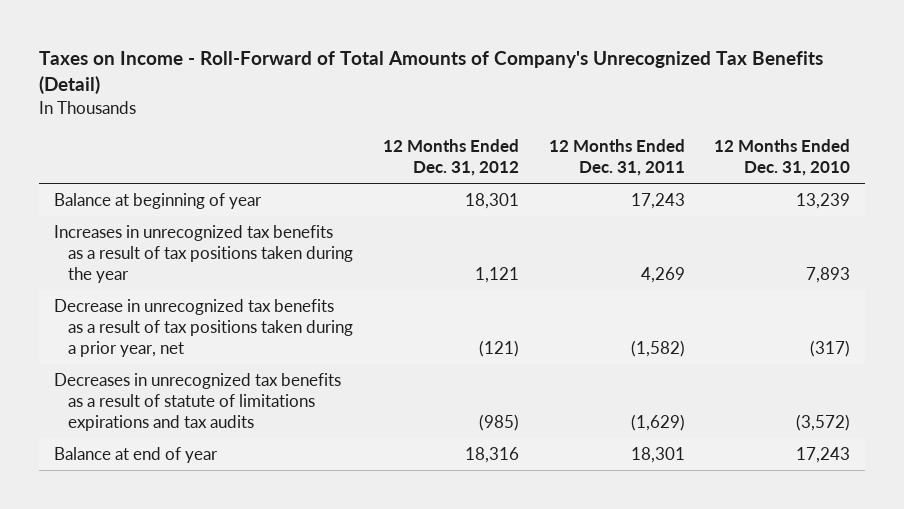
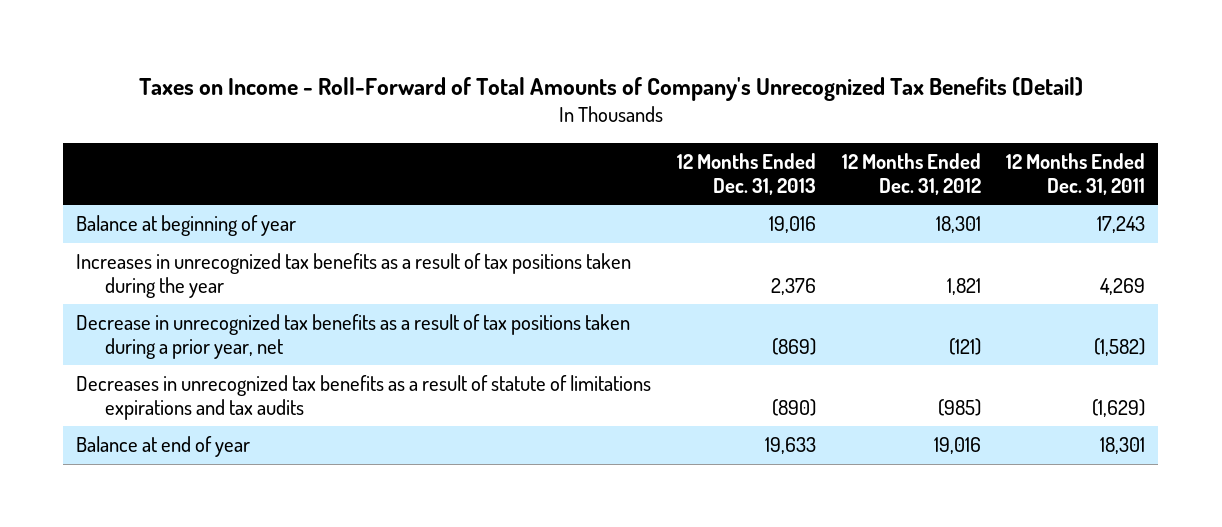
- | 12 Months Ended Dec. 31, 2012 | 12 Months Ended Dec. 31, 2011 | 12 Months Ended Dec. 31, 2010
+ | 12 Months Ended Dec. 31, 2013 | 12 Months Ended Dec. 31, 2012 | 12 Months Ended Dec. 31, 2011
- Increases in unrecognized tax benefits as a result of tax positions taken during the year | 1,121 | 4,269 | 7,893
+ Increases in unrecognized tax benefits as a result of tax positions taken during the year | 2,376 | 1,821 | 4,269
- Balance at end of year | 18,316 | 18,301 | 17,243
+ Balance at end of year | 19,633 | 19,016 | 18,301

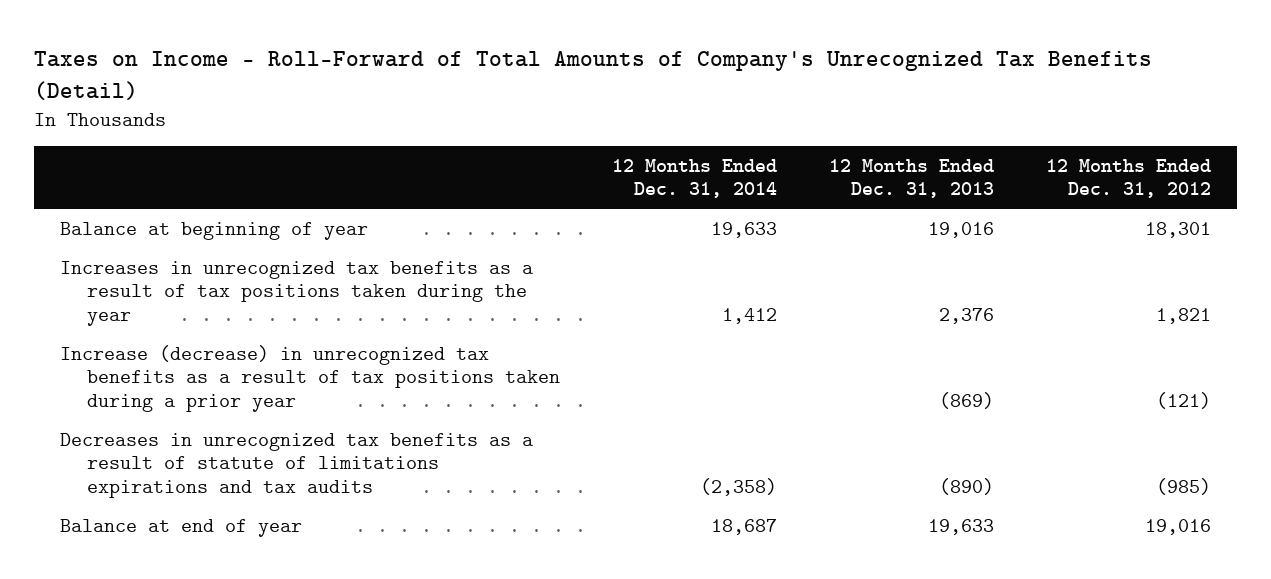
- | 12 Months Ended Dec. 31, 2013 | 12 Months Ended Dec. 31, 2012 | 12 Months Ended Dec. 31, 2011
+ | 12 Months Ended Dec. 31, 2014 | 12 Months Ended Dec. 31, 2013 | 12 Months Ended Dec. 31, 2012
- Decrease in unrecognized tax benefits as a result of tax positions taken during a prior year, net | (869) | (121) | (1,582)
+ Increase (decrease) in unrecognized tax benefits as a result of tax positions taken during a prior year | | (869) | (121)

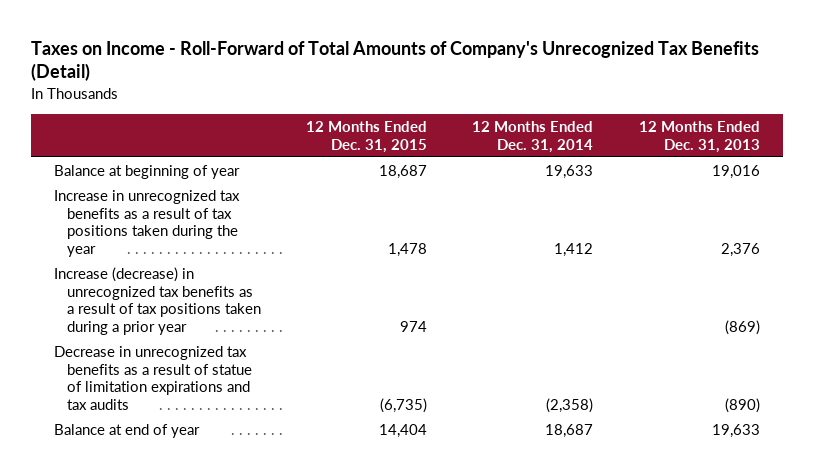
- | 12 Months Ended Dec. 31, 2014 | 12 Months Ended Dec. 31, 2013 | 12 Months Ended Dec. 31, 2012
+ | 12 Months Ended Dec. 31, 2015 | 12 Months Ended Dec. 31, 2014 | 12 Months Ended Dec. 31, 2013
- Increases in unrecognized tax benefits as a result of tax positions taken during the year | 1,412 | 2,376 | 1,821
+ Increase in unrecognized tax benefits as a result of tax positions taken during the year | 1,478 | 1,412 | 2,376
- Decreases in unrecognized tax benefits as a result of statute of limitations expirations and tax audits | (2,358) | (890) | (985)
+ Decrease in unrecognized tax benefits as a result of statue of limitation expirations and tax audits | (6,735) | (2,358) | (890)

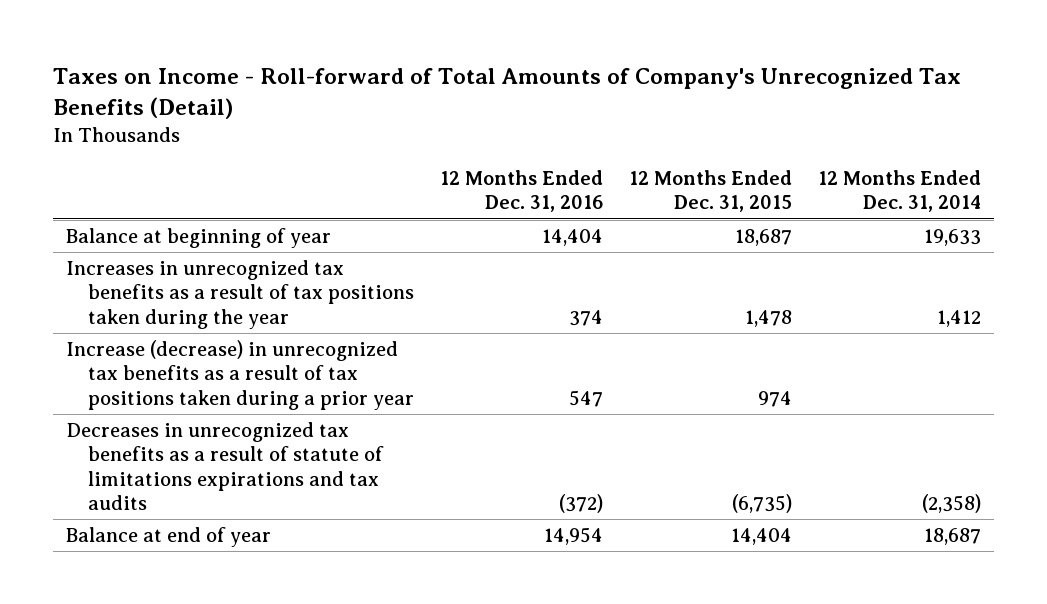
- Taxes on Income - Roll-Forward of Total Amounts of Company's Unrecognized Tax Benefits (Detail)
+ Taxes on Income - Roll-forward of Total Amounts of Company's Unrecognized Tax Benefits (Detail)
- | 12 Months Ended Dec. 31, 2015 | 12 Months Ended Dec. 31, 2014 | 12 Months Ended Dec. 31, 2013
+ | 12 Months Ended Dec. 31, 2016 | 12 Months Ended Dec. 31, 2015 | 12 Months Ended Dec. 31, 2014
- Increase in unrecognized tax benefits as a result of tax positions taken during the year | 1,478 | 1,412 | 2,376
+ Increases in unrecognized tax benefits as a result of tax positions taken during the year | 374 | 1,478 | 1,412
- Decrease in unrecognized tax benefits as a result of statue of limitation expirations and tax audits | (6,735) | (2,358) | (890)
+ Decreases in unrecognized tax benefits as a result of statute of limitations expirations and tax audits | (372) | (6,735) | (2,358)

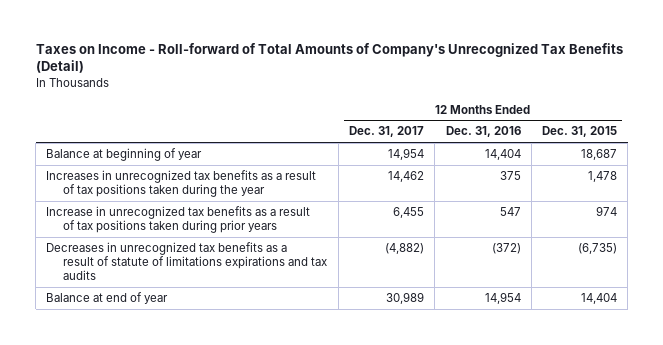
- | 12 Months Ended Dec. 31, 2016 | 12 Months Ended Dec. 31, 2015 | 12 Months Ended Dec. 31, 2014
+ | 12 Months Ended Dec. 31, 2017 | 12 Months Ended Dec. 31, 2016 | 12 Months Ended Dec. 31, 2015
- Increases in unrecognized tax benefits as a result of tax positions taken during the year | 374 | 1,478 | 1,412
- Increase (decrease) in unrecognized tax benefits as a result of tax positions taken during a prior year | 547 | 974 |
+ Increases in unrecognized tax benefits as a result of tax positions taken during the year | 14,462 | 375 | 1,478
+ Increase in unrecognized tax benefits as a result of tax positions taken during prior years | 6,455 | 547 | 974

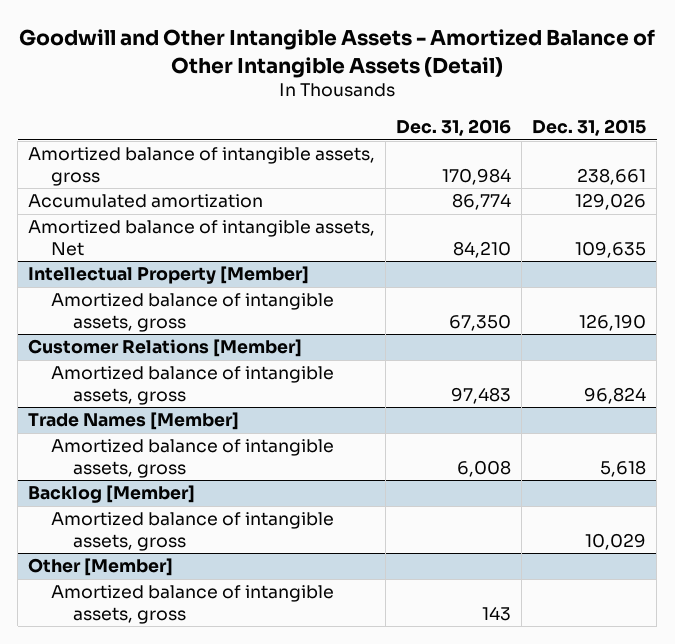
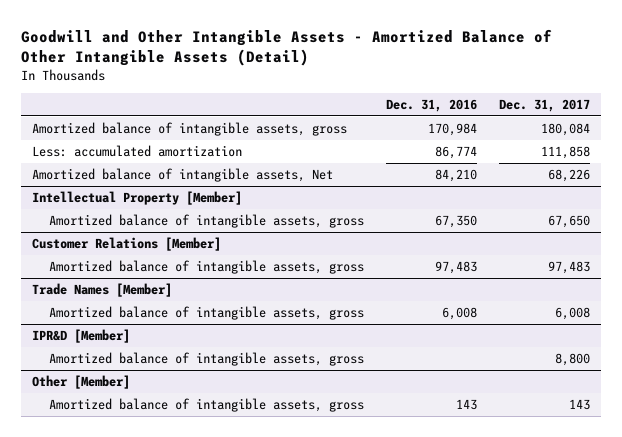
- | Dec. 31, 2016 | Dec. 31, 2015
+ | Dec. 31, 2016 | Dec. 31, 2017
- Accumulated amortization | 86,774 | 129,026
+ Less: accumulated amortization | 86,774 | 111,858
- Backlog [Member]
+ IPR&D [Member]

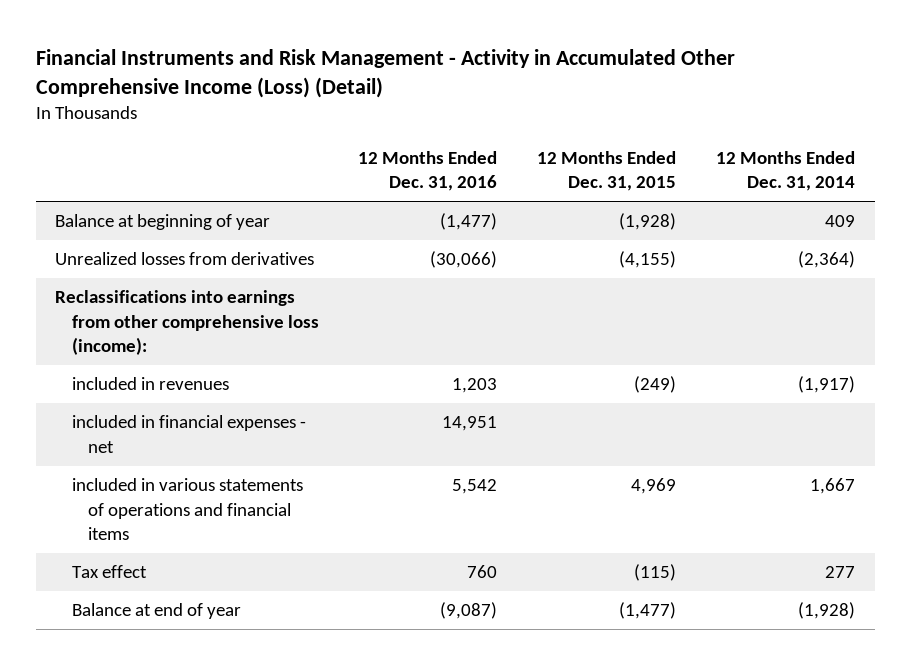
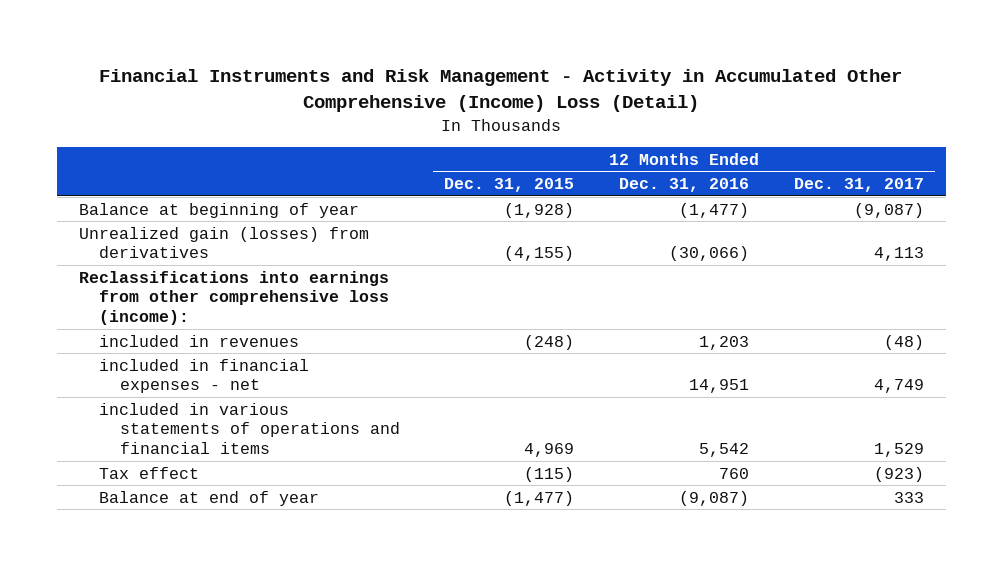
- Financial Instruments and Risk Management - Activity in Accumulated Other Comprehensive Income (Loss) (Detail)
+ Financial Instruments and Risk Management - Activity in Accumulated Other Comprehensive (Income) Loss (Detail)
- | 12 Months Ended Dec. 31, 2016 | 12 Months Ended Dec. 31, 2015 | 12 Months Ended Dec. 31, 2014
+ | 12 Months Ended Dec. 31, 2015 | 12 Months Ended Dec. 31, 2016 | 12 Months Ended Dec. 31, 2017
- Unrealized losses from derivatives | (30,066) | (4,155) | (2,364)
+ Unrealized gain (losses) from derivatives | (4,155) | (30,066) | 4,113
- included in revenues | 1,203 | (249) | (1,917)
+ included in revenues | (248) | 1,203 | (48)

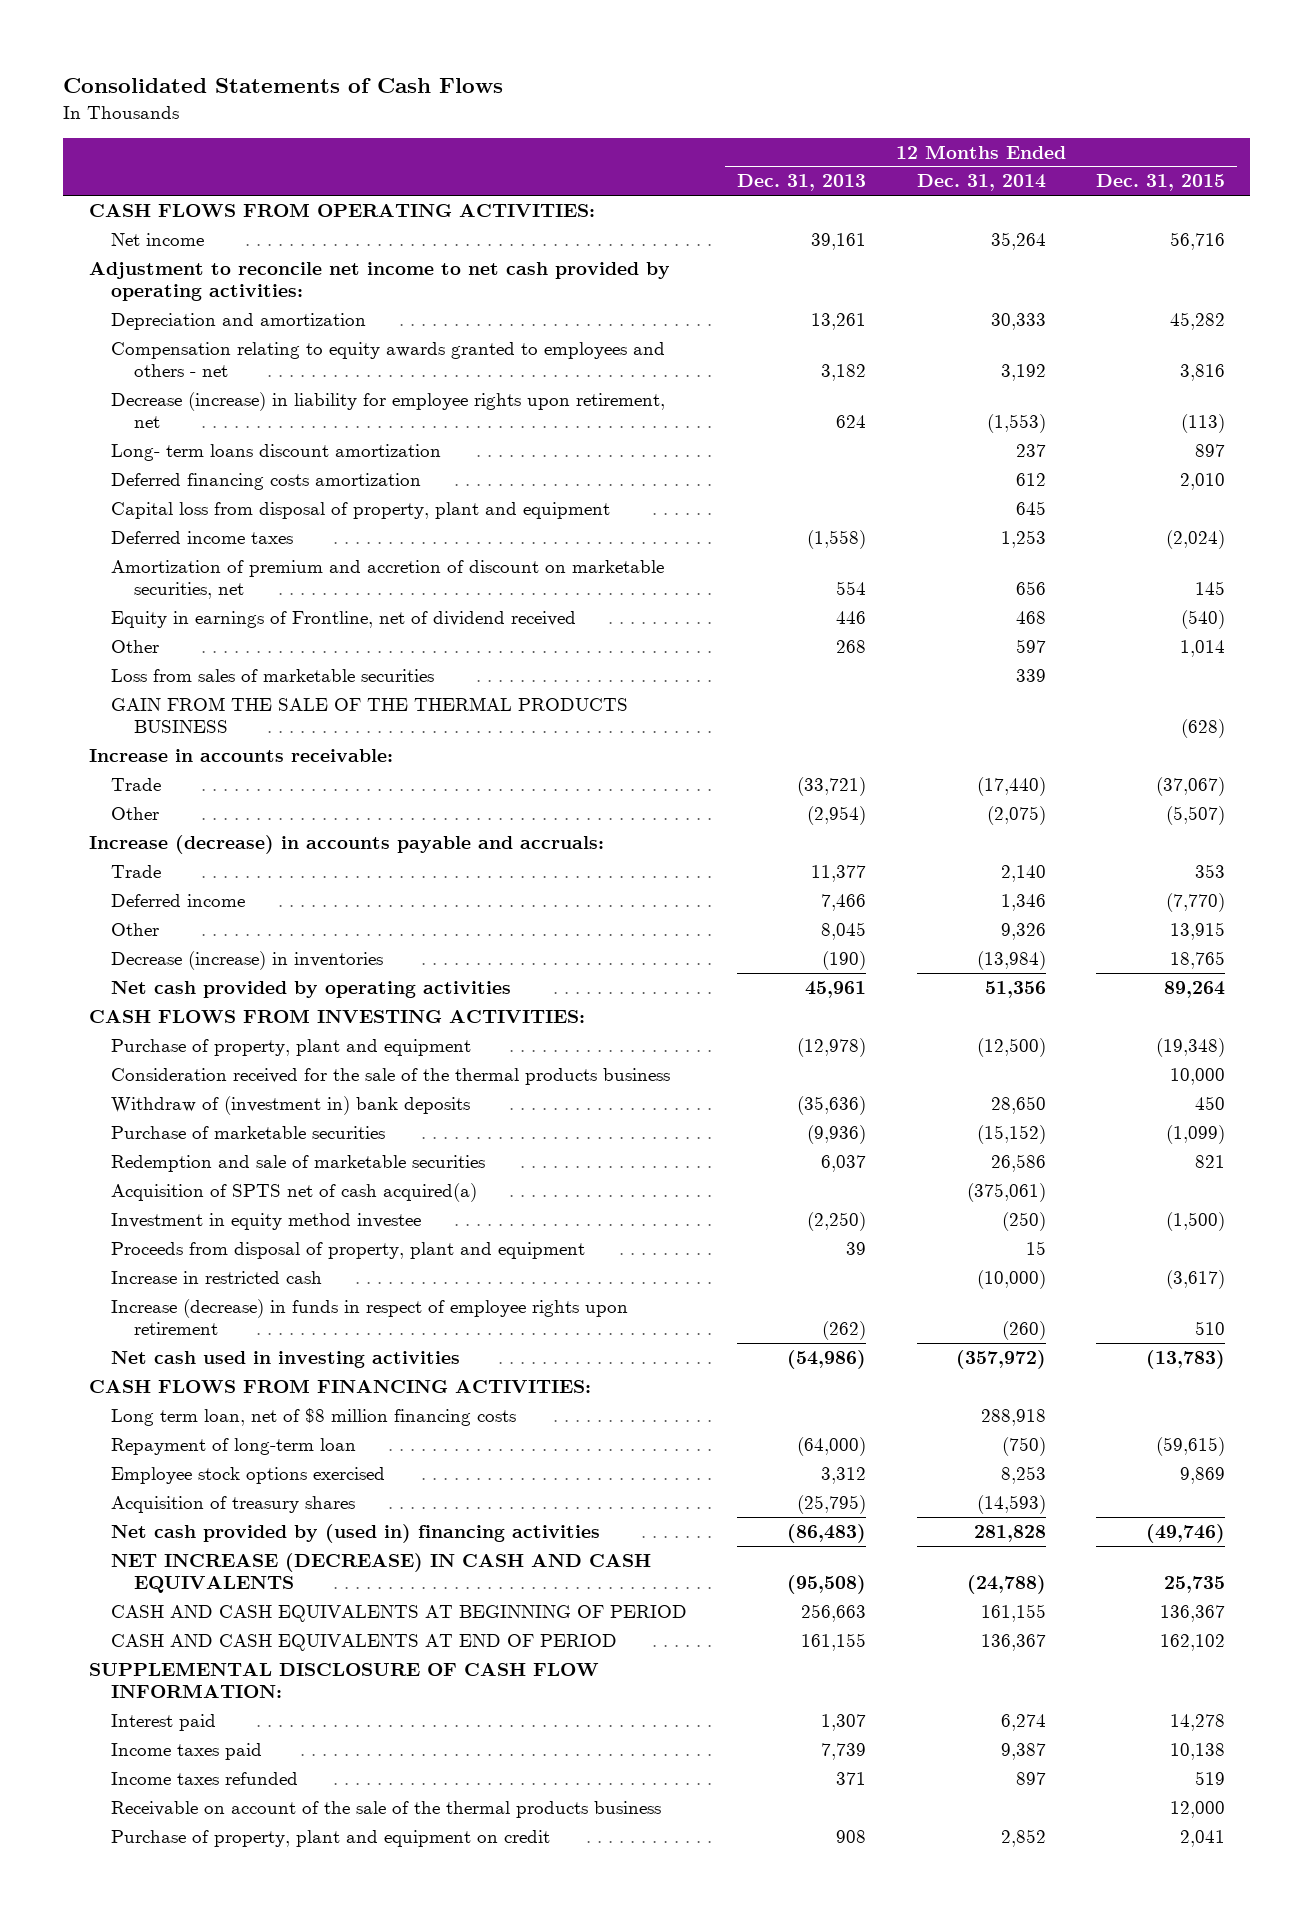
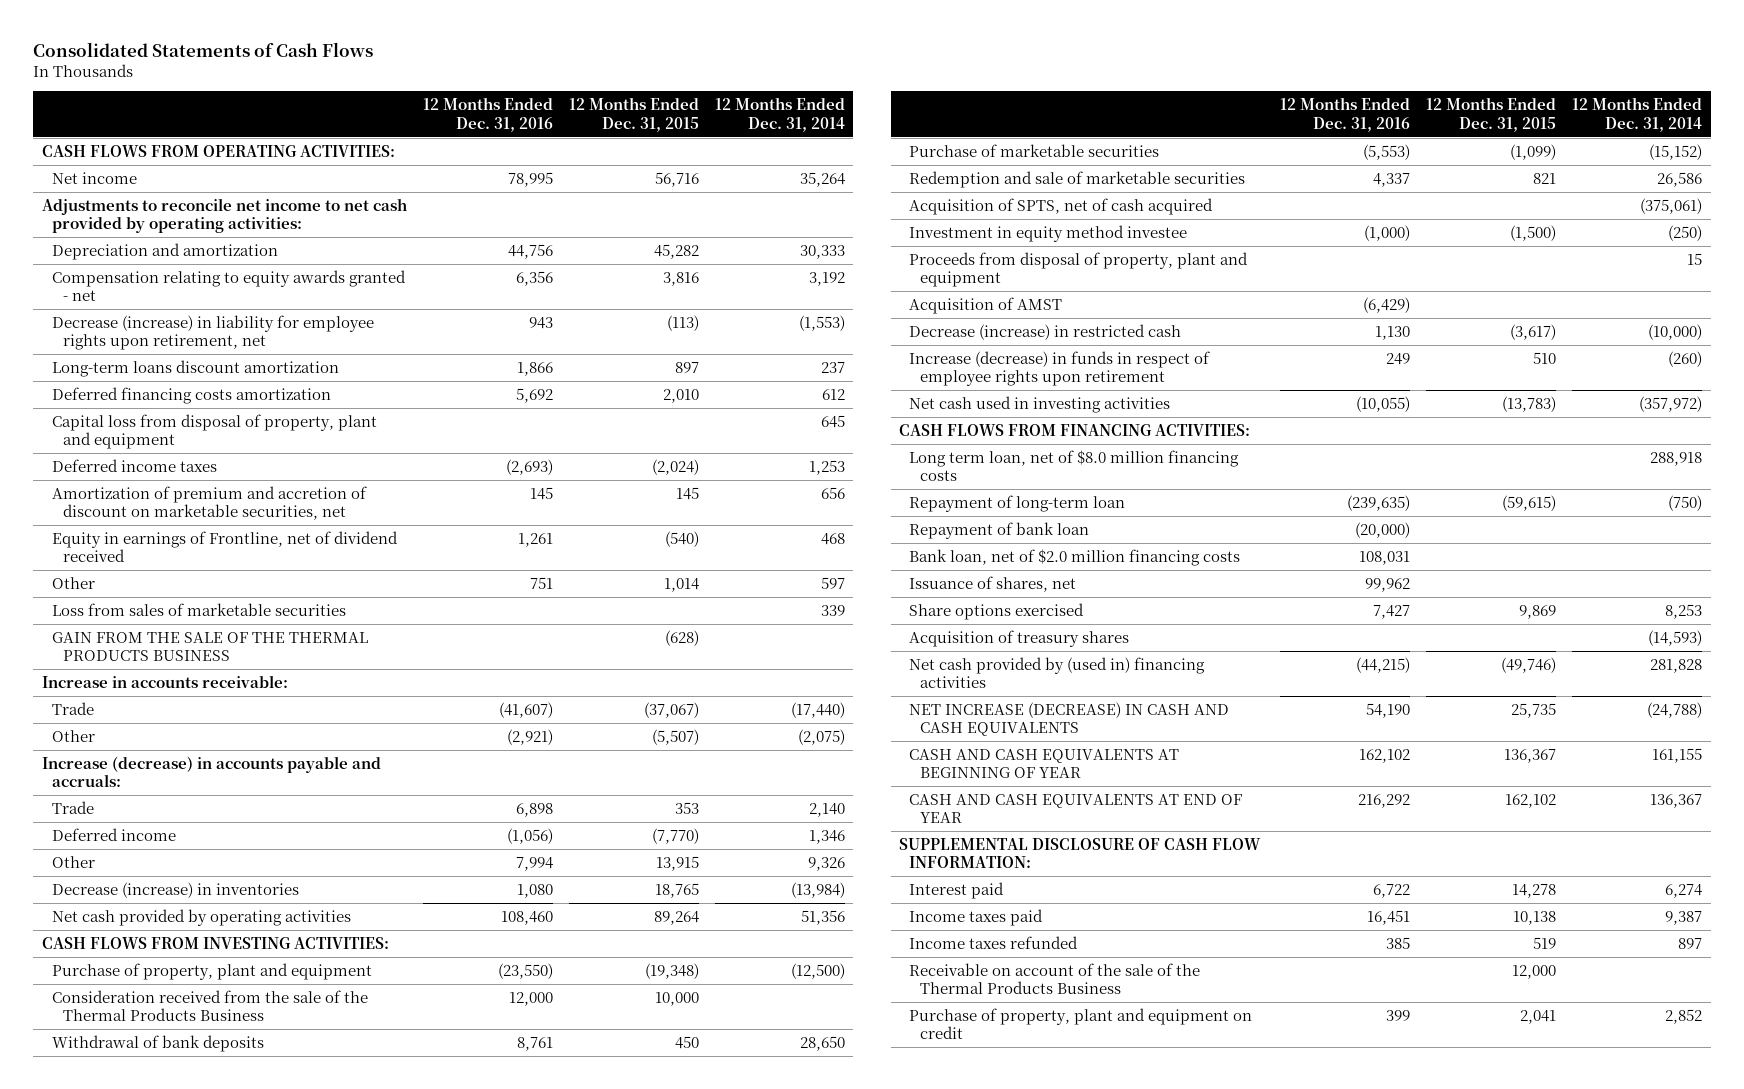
- | 12 Months Ended Dec. 31, 2013 | 12 Months Ended Dec. 31, 2014 | 12 Months Ended Dec. 31, 2015
+ | 12 Months Ended Dec. 31, 2016 | 12 Months Ended Dec. 31, 2015 | 12 Months Ended Dec. 31, 2014
- Adjustment to reconcile net income to net cash provided by operating activities:
+ Adjustments to reconcile net income to net cash provided by operating activities:
- Compensation relating to equity awards granted to employees and others - net | 3,182 | 3,192 | 3,816
+ Compensation relating to equity awards granted - net | 6,356 | 3,816 | 3,192
- Long- term loans discount amortization | | 237 | 897
+ Long-term loans discount amortization | 1,866 | 897 | 237
- Consideration received for the sale of the thermal products business | | | 10,000
- Withdraw of (investment in) bank deposits | (35,636) | 28,650 | 450
+ Consideration received from the sale of the Thermal Products Business | 12,000 | 10,000 |
+ Withdrawal of bank deposits | 8,761 | 450 | 28,650
- Acquisition of SPTS net of cash acquired(a) | | (375,061) |
+ Acquisition of SPTS, net of cash acquired | | | (375,061)
- Increase in restricted cash | | (10,000) | (3,617)
+ Acquisition of AMST | (6,429) | |
+ Decrease (increase) in restricted cash | 1,130 | (3,617) | (10,000)
- Long term loan, net of $8 million financing costs | | 288,918 |
+ Long term loan, net of $8.0 million financing costs | | | 288,918
- Employee stock options exercised | 3,312 | 8,253 | 9,869
+ Repayment of bank loan | (20,000) | |
+ Bank loan, net of $2.0 million financing costs | 108,031 | |
+ Issuance of shares, net | 99,962 | |
+ Share options exercised | 7,427 | 9,869 | 8,253
- CASH AND CASH EQUIVALENTS AT BEGINNING OF PERIOD | 256,663 | 161,155 | 136,367
- CASH AND CASH EQUIVALENTS AT END OF PERIOD | 161,155 | 136,367 | 162,102
+ CASH AND CASH EQUIVALENTS AT BEGINNING OF YEAR | 162,102 | 136,367 | 161,155
+ CASH AND CASH EQUIVALENTS AT END OF YEAR | 216,292 | 162,102 | 136,367
- Receivable on account of the sale of the thermal products business | | | 12,000
+ Receivable on account of the sale of the Thermal Products Business | | 12,000 |

